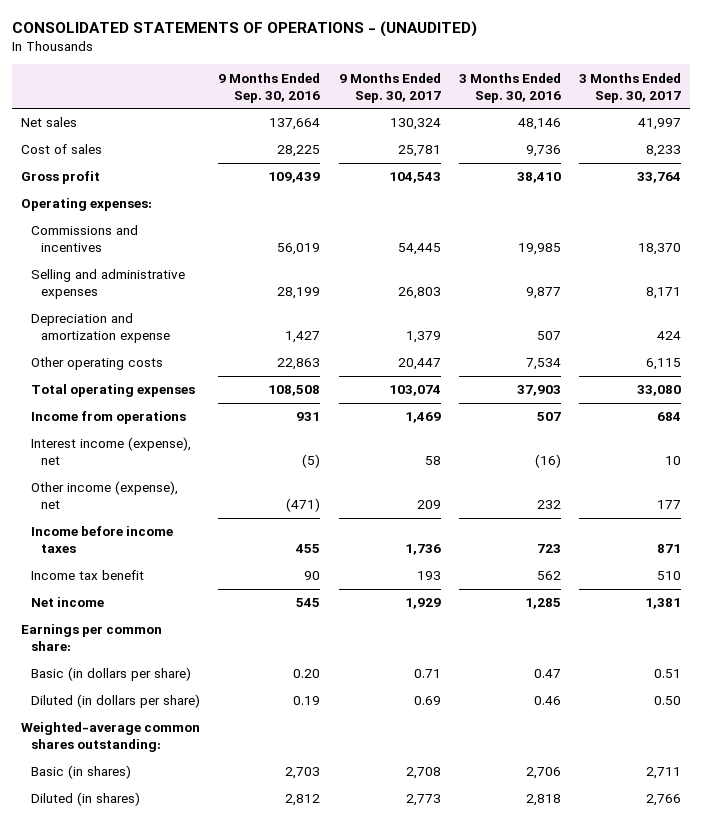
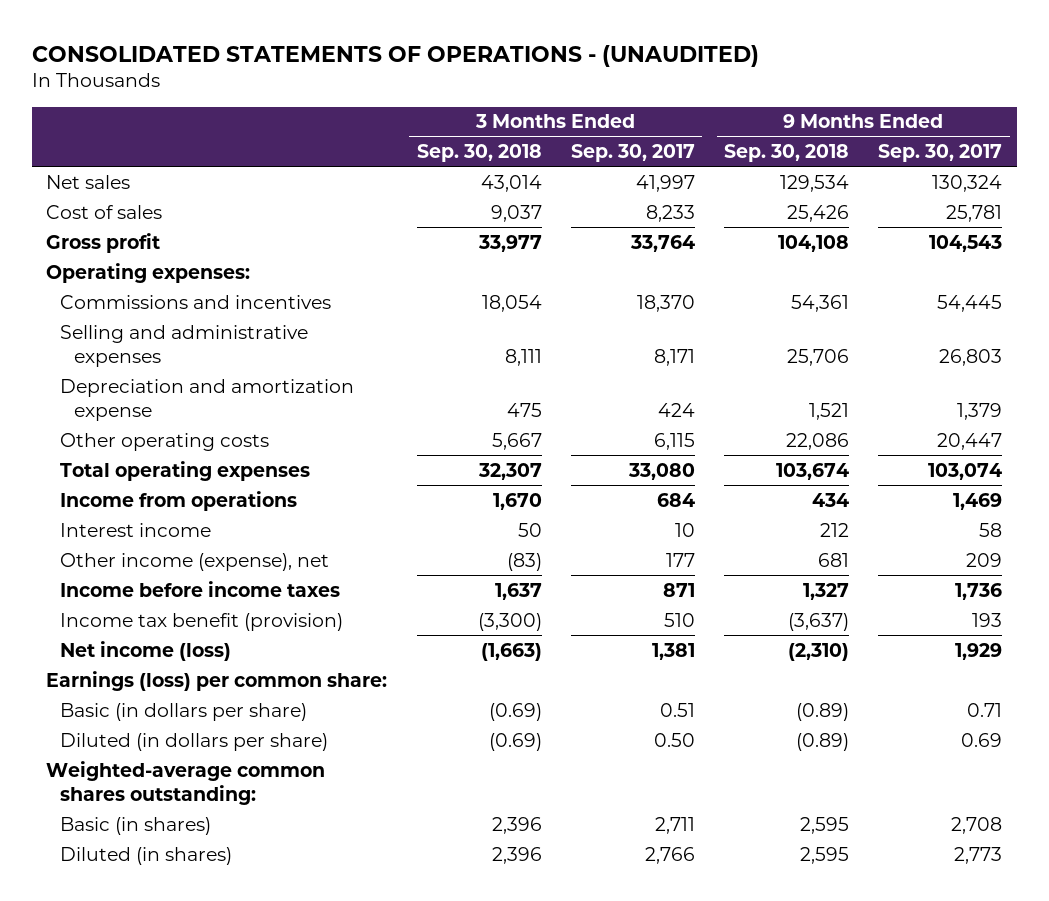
- | 9 Months Ended Sep. 30, 2016 | 9 Months Ended Sep. 30, 2017 | 3 Months Ended Sep. 30, 2016 | 3 Months Ended Sep. 30, 2017
+ | 3 Months Ended Sep. 30, 2018 | 3 Months Ended Sep. 30, 2017 | 9 Months Ended Sep. 30, 2018 | 9 Months Ended Sep. 30, 2017
- Interest income (expense), net | (5) | 58 | (16) | 10
+ Interest income | 50 | 10 | 212 | 58
- Income tax benefit | 90 | 193 | 562 | 510
- Net income | 545 | 1,929 | 1,285 | 1,381
- Earnings per common share:
+ Income tax benefit (provision) | (3,300) | 510 | (3,637) | 193
+ Net income (loss) | (1,663) | 1,381 | (2,310) | 1,929
+ Earnings (loss) per common share:

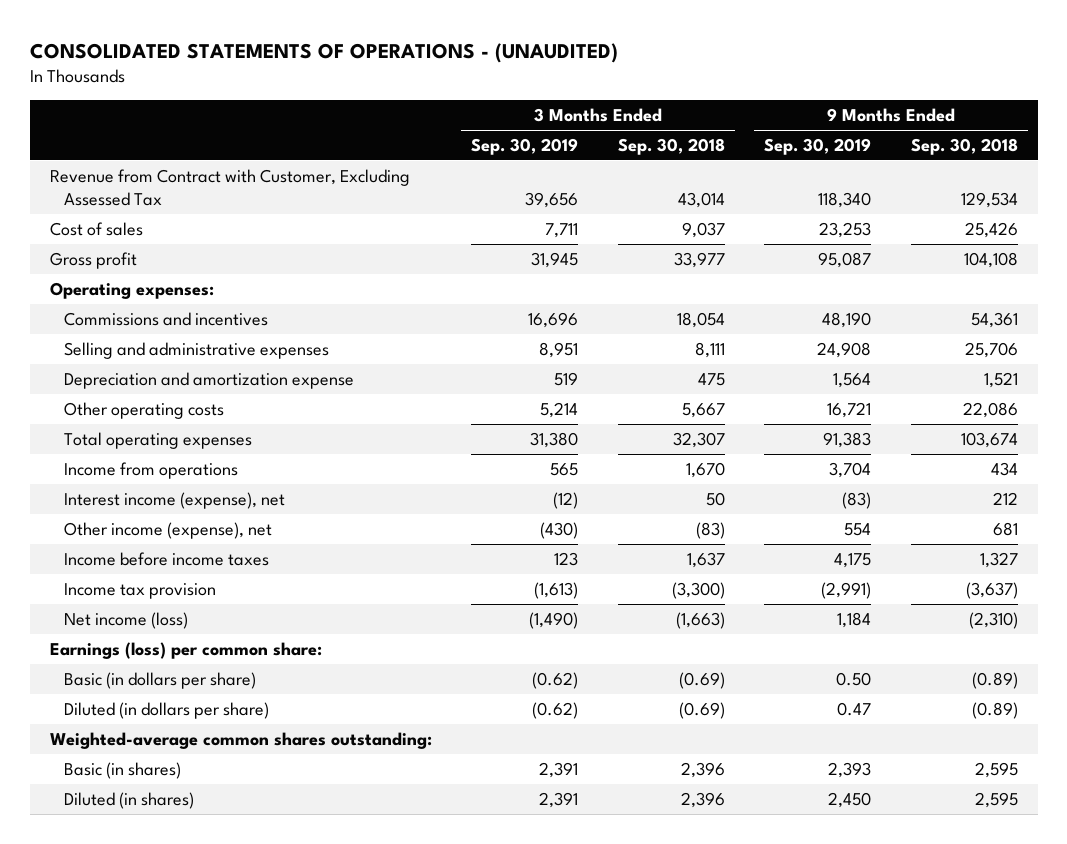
- | 3 Months Ended Sep. 30, 2018 | 3 Months Ended Sep. 30, 2017 | 9 Months Ended Sep. 30, 2018 | 9 Months Ended Sep. 30, 2017
+ | 3 Months Ended Sep. 30, 2019 | 3 Months Ended Sep. 30, 2018 | 9 Months Ended Sep. 30, 2019 | 9 Months Ended Sep. 30, 2018
- Net sales | 43,014 | 41,997 | 129,534 | 130,324
+ Revenue from Contract with Customer, Excluding Assessed Tax | 39,656 | 43,014 | 118,340 | 129,534
- Interest income | 50 | 10 | 212 | 58
+ Interest income (expense), net | (12) | 50 | (83) | 212
- Income tax benefit (provision) | (3,300) | 510 | (3,637) | 193
+ Income tax provision | (1,613) | (3,300) | (2,991) | (3,637)

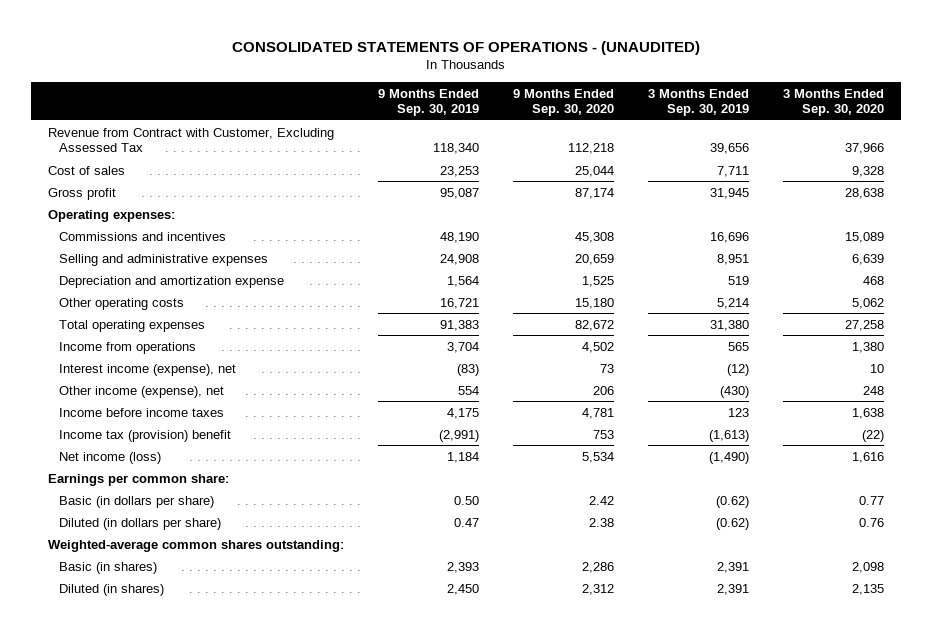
- | 3 Months Ended Sep. 30, 2019 | 3 Months Ended Sep. 30, 2018 | 9 Months Ended Sep. 30, 2019 | 9 Months Ended Sep. 30, 2018
+ | 9 Months Ended Sep. 30, 2019 | 9 Months Ended Sep. 30, 2020 | 3 Months Ended Sep. 30, 2019 | 3 Months Ended Sep. 30, 2020
- Income tax provision | (1,613) | (3,300) | (2,991) | (3,637)
+ Income tax (provision) benefit | (2,991) | 753 | (1,613) | (22)
- Earnings (loss) per common share:
+ Earnings per common share:

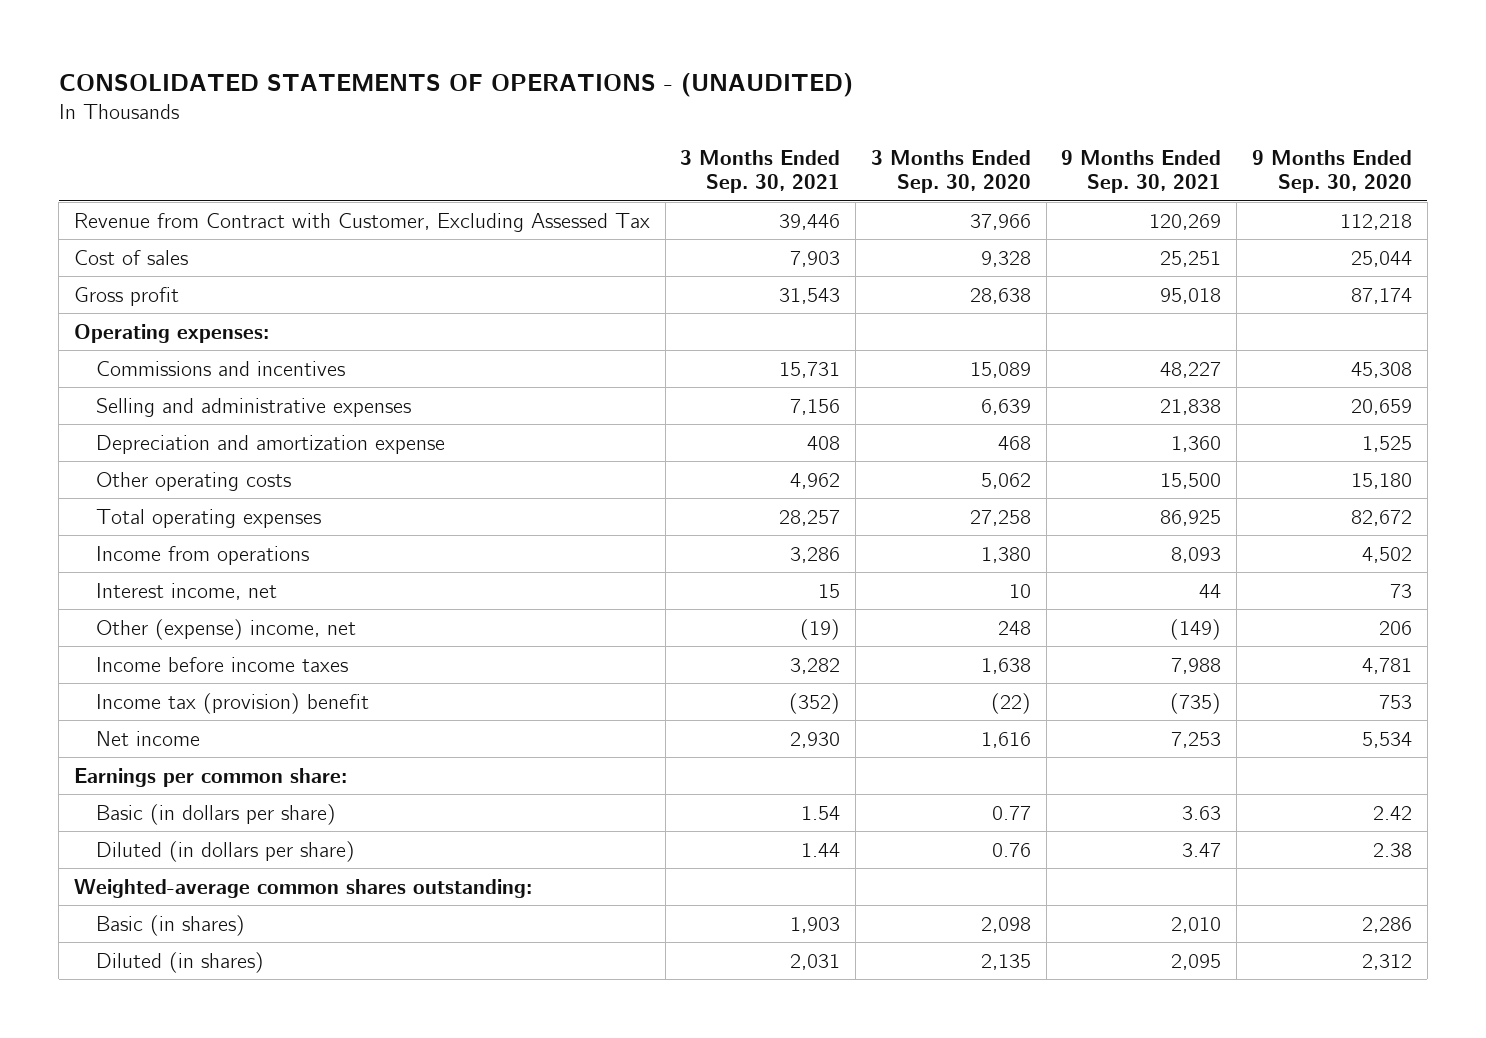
- | 9 Months Ended Sep. 30, 2019 | 9 Months Ended Sep. 30, 2020 | 3 Months Ended Sep. 30, 2019 | 3 Months Ended Sep. 30, 2020
+ | 3 Months Ended Sep. 30, 2021 | 3 Months Ended Sep. 30, 2020 | 9 Months Ended Sep. 30, 2021 | 9 Months Ended Sep. 30, 2020
- Interest income (expense), net | (83) | 73 | (12) | 10
- Other income (expense), net | 554 | 206 | (430) | 248
+ Interest income, net | 15 | 10 | 44 | 73
+ Other (expense) income, net | (19) | 248 | (149) | 206
- Net income (loss) | 1,184 | 5,534 | (1,490) | 1,616
+ Net income | 2,930 | 1,616 | 7,253 | 5,534

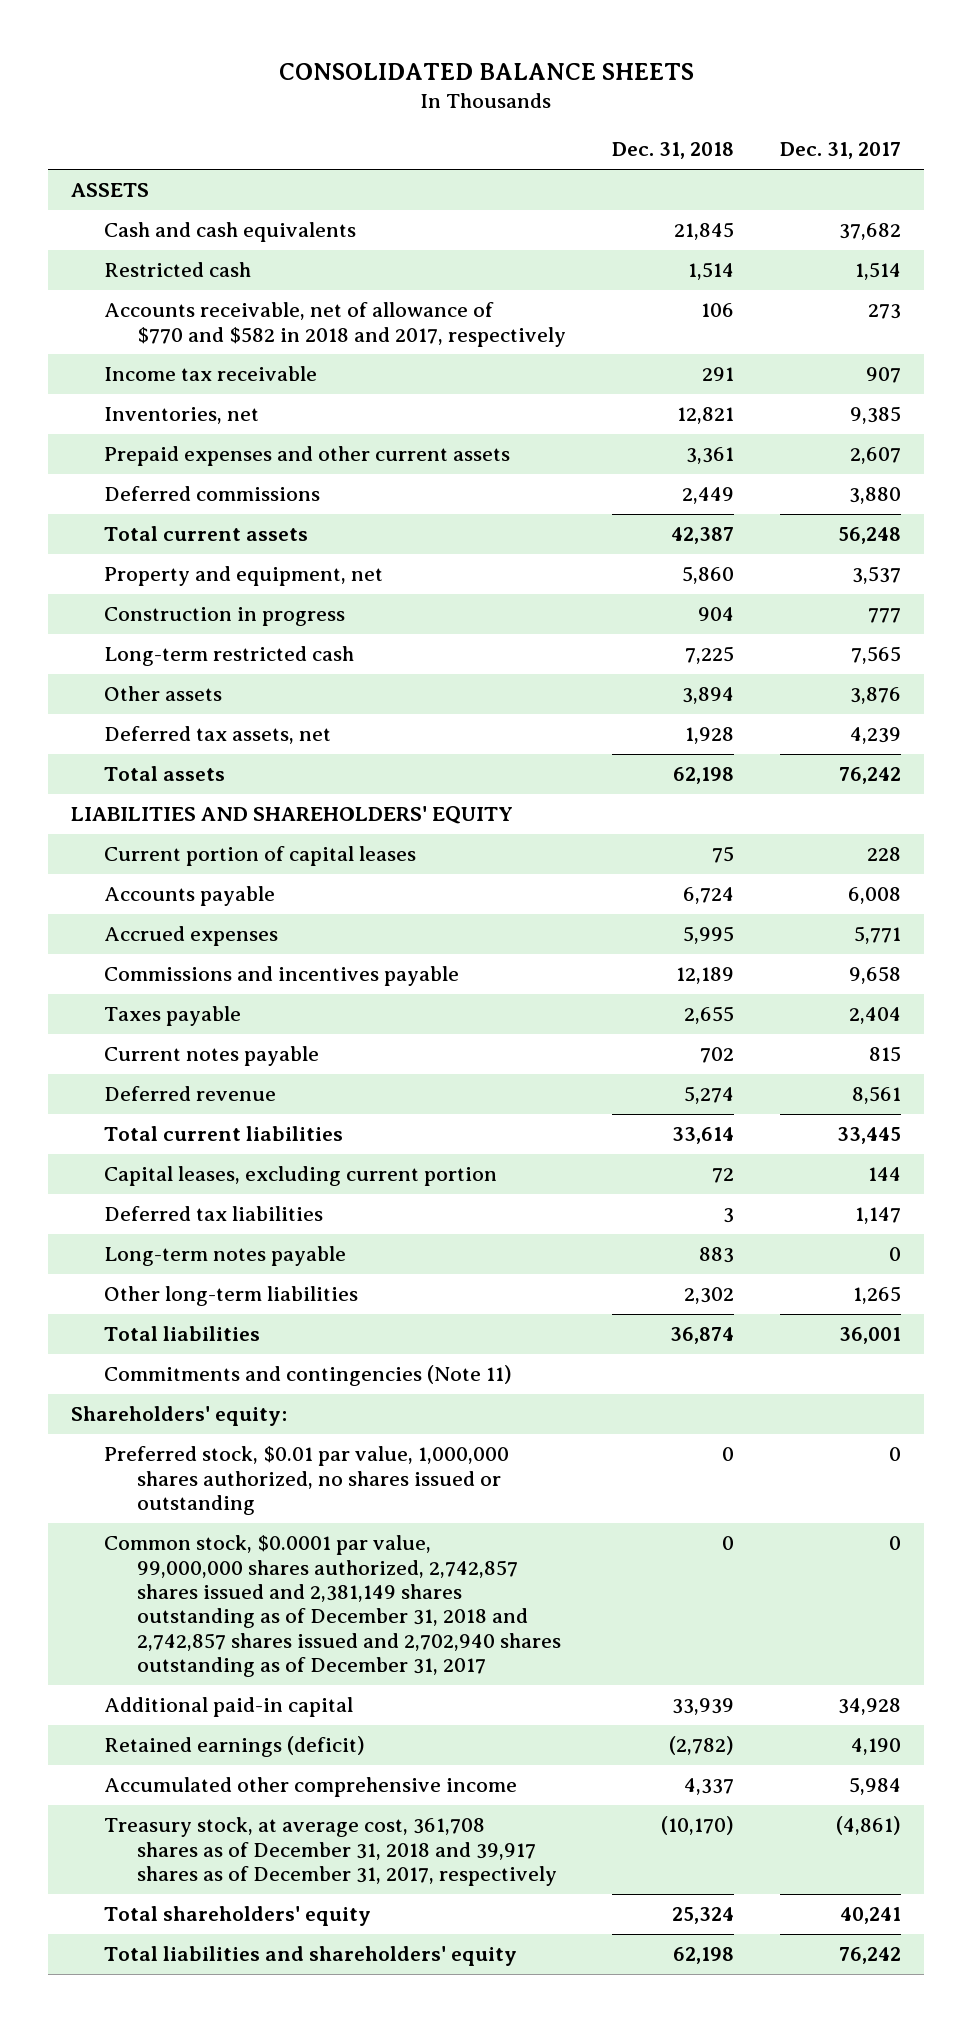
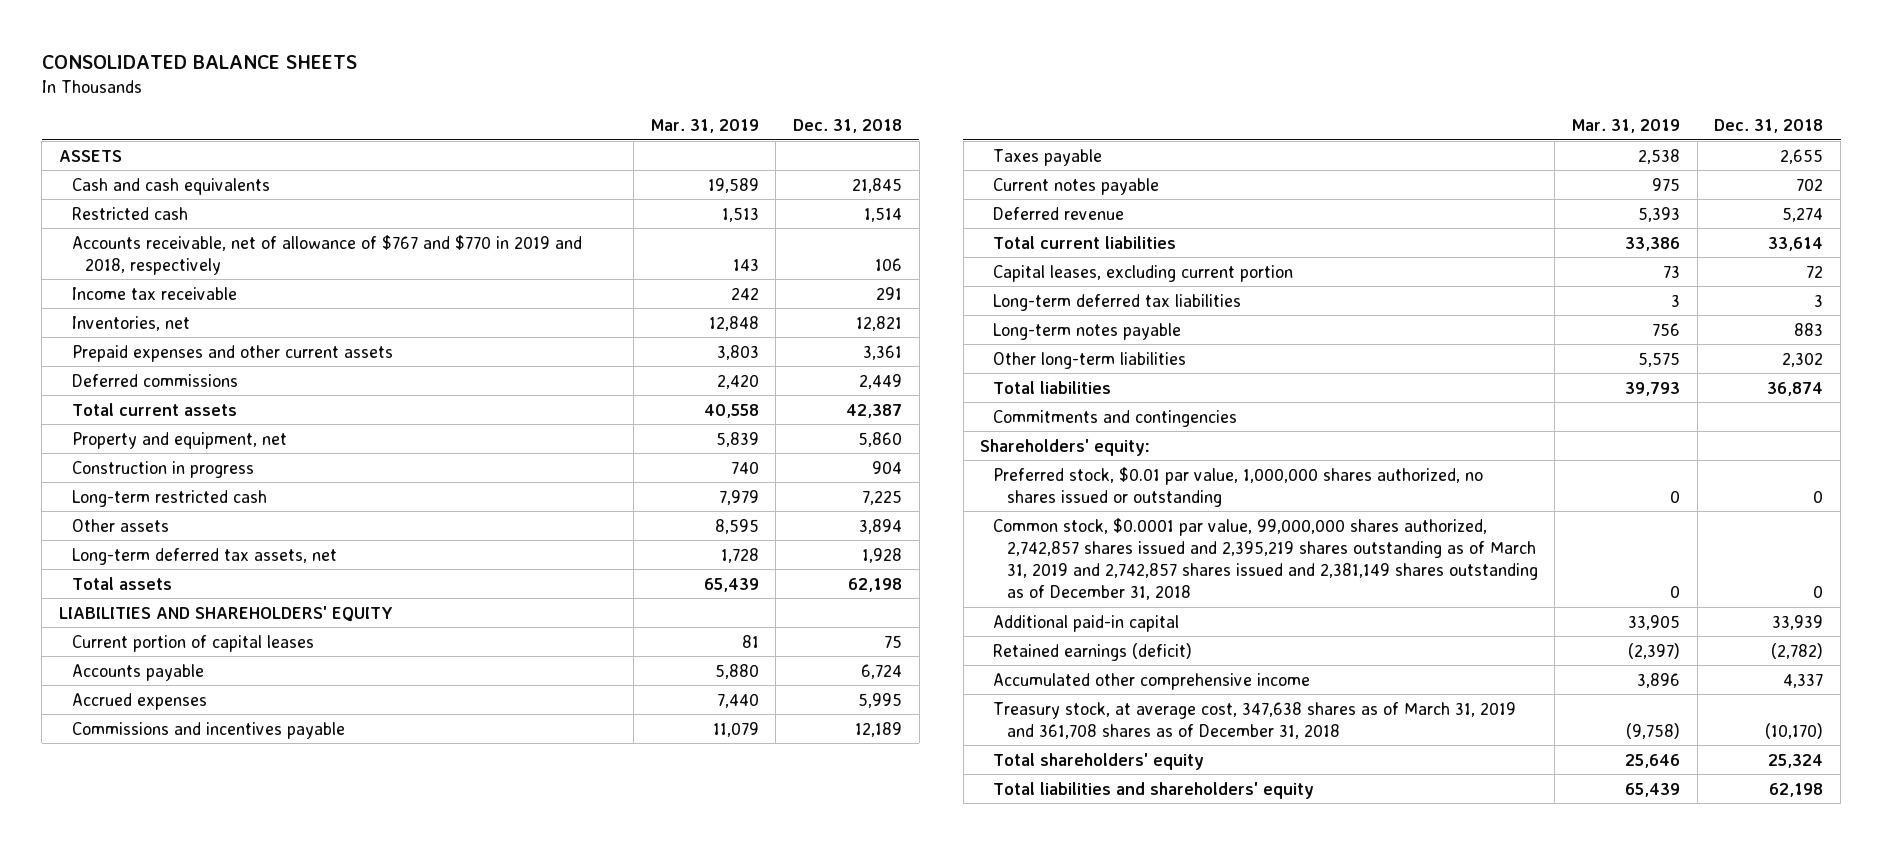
- | Dec. 31, 2018 | Dec. 31, 2017
+ | Mar. 31, 2019 | Dec. 31, 2018
- Accounts receivable, net of allowance of $770 and $582 in 2018 and 2017, respectively | 106 | 273
+ Accounts receivable, net of allowance of $767 and $770 in 2019 and 2018, respectively | 143 | 106
- Deferred tax assets, net | 1,928 | 4,239
+ Long-term deferred tax assets, net | 1,728 | 1,928
- Deferred tax liabilities | 3 | 1,147
+ Long-term deferred tax liabilities | 3 | 3
- Commitments and contingencies (Note 11)
+ Commitments and contingencies
- Common stock, $0.0001 par value, 99,000,000 shares authorized, 2,742,857 shares issued and 2,381,149 shares outstanding as of December 31, 2018 and 2,742,857 shares issued and 2,702,940 shares outstanding as of December 31, 2017 | 0 | 0
+ Common stock, $0.0001 par value, 99,000,000 shares authorized, 2,742,857 shares issued and 2,395,219 shares outstanding as of March 31, 2019 and 2,742,857 shares issued and 2,381,149 shares outstanding as of December 31, 2018 | 0 | 0
- Treasury stock, at average cost, 361,708 shares as of December 31, 2018 and 39,917 shares as of December 31, 2017, respectively | (10,170) | (4,861)
+ Treasury stock, at average cost, 347,638 shares as of March 31, 2019 and 361,708 shares as of December 31, 2018 | (9,758) | (10,170)

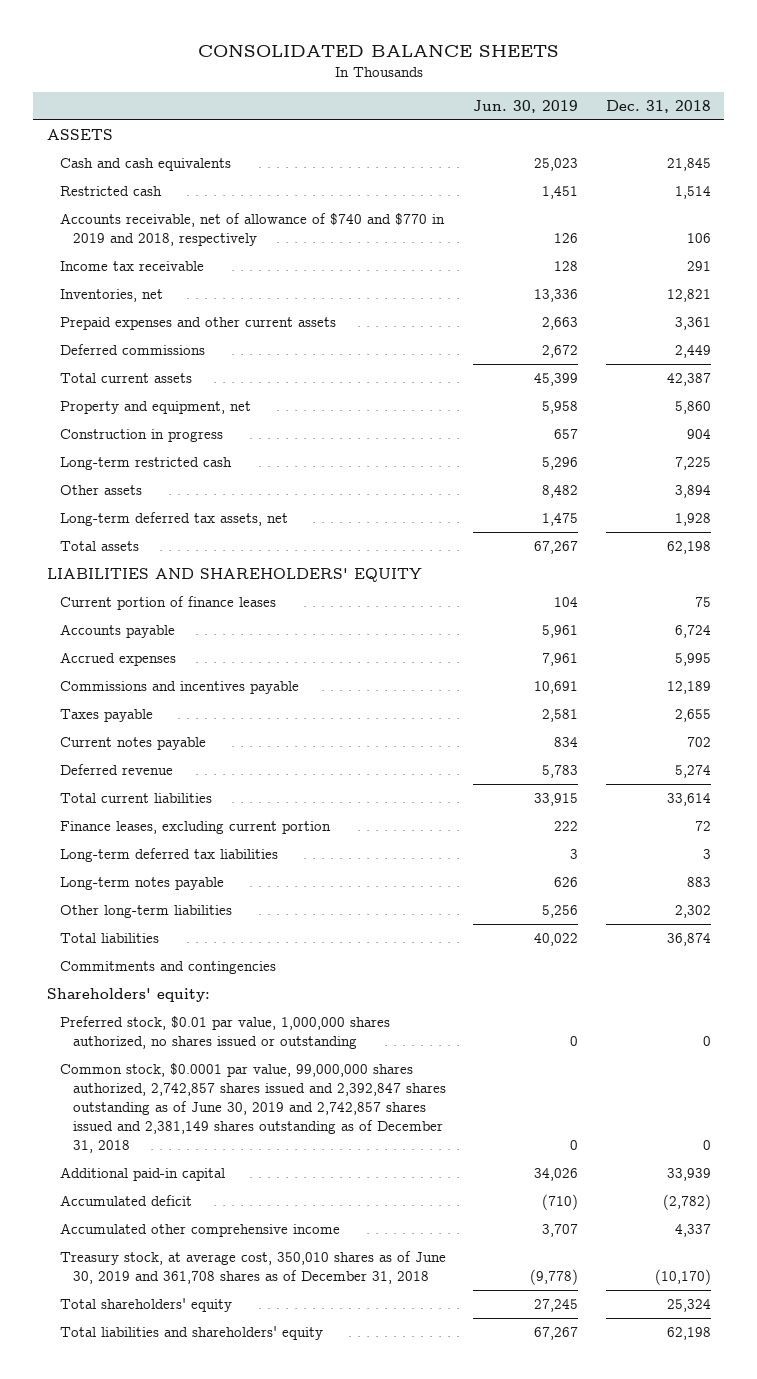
- | Mar. 31, 2019 | Dec. 31, 2018
+ | Jun. 30, 2019 | Dec. 31, 2018
- Accounts receivable, net of allowance of $767 and $770 in 2019 and 2018, respectively | 143 | 106
+ Accounts receivable, net of allowance of $740 and $770 in 2019 and 2018, respectively | 126 | 106
- Current portion of capital leases | 81 | 75
+ Current portion of finance leases | 104 | 75
- Capital leases, excluding current portion | 73 | 72
+ Finance leases, excluding current portion | 222 | 72
- Common stock, $0.0001 par value, 99,000,000 shares authorized, 2,742,857 shares issued and 2,395,219 shares outstanding as of March 31, 2019 and 2,742,857 shares issued and 2,381,149 shares outstanding as of December 31, 2018 | 0 | 0
+ Common stock, $0.0001 par value, 99,000,000 shares authorized, 2,742,857 shares issued and 2,392,847 shares outstanding as of June 30, 2019 and 2,742,857 shares issued and 2,381,149 shares outstanding as of December 31, 2018 | 0 | 0
- Retained earnings (deficit) | (2,397) | (2,782)
+ Accumulated deficit | (710) | (2,782)
- Treasury stock, at average cost, 347,638 shares as of March 31, 2019 and 361,708 shares as of December 31, 2018 | (9,758) | (10,170)
+ Treasury stock, at average cost, 350,010 shares as of June 30, 2019 and 361,708 shares as of December 31, 2018 | (9,778) | (10,170)

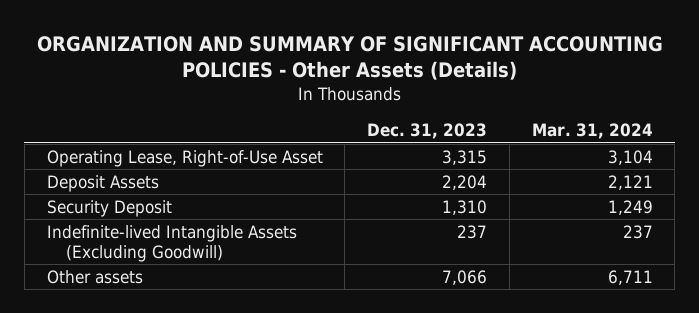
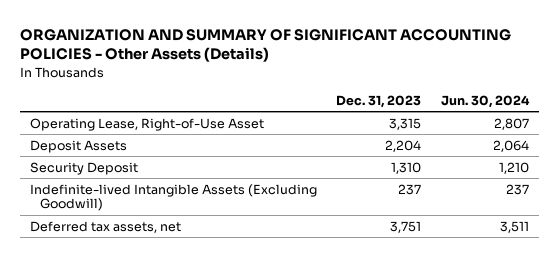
- | Dec. 31, 2023 | Mar. 31, 2024
+ | Dec. 31, 2023 | Jun. 30, 2024
- Other assets | 7,066 | 6,711
+ Deferred tax assets, net | 3,751 | 3,511

